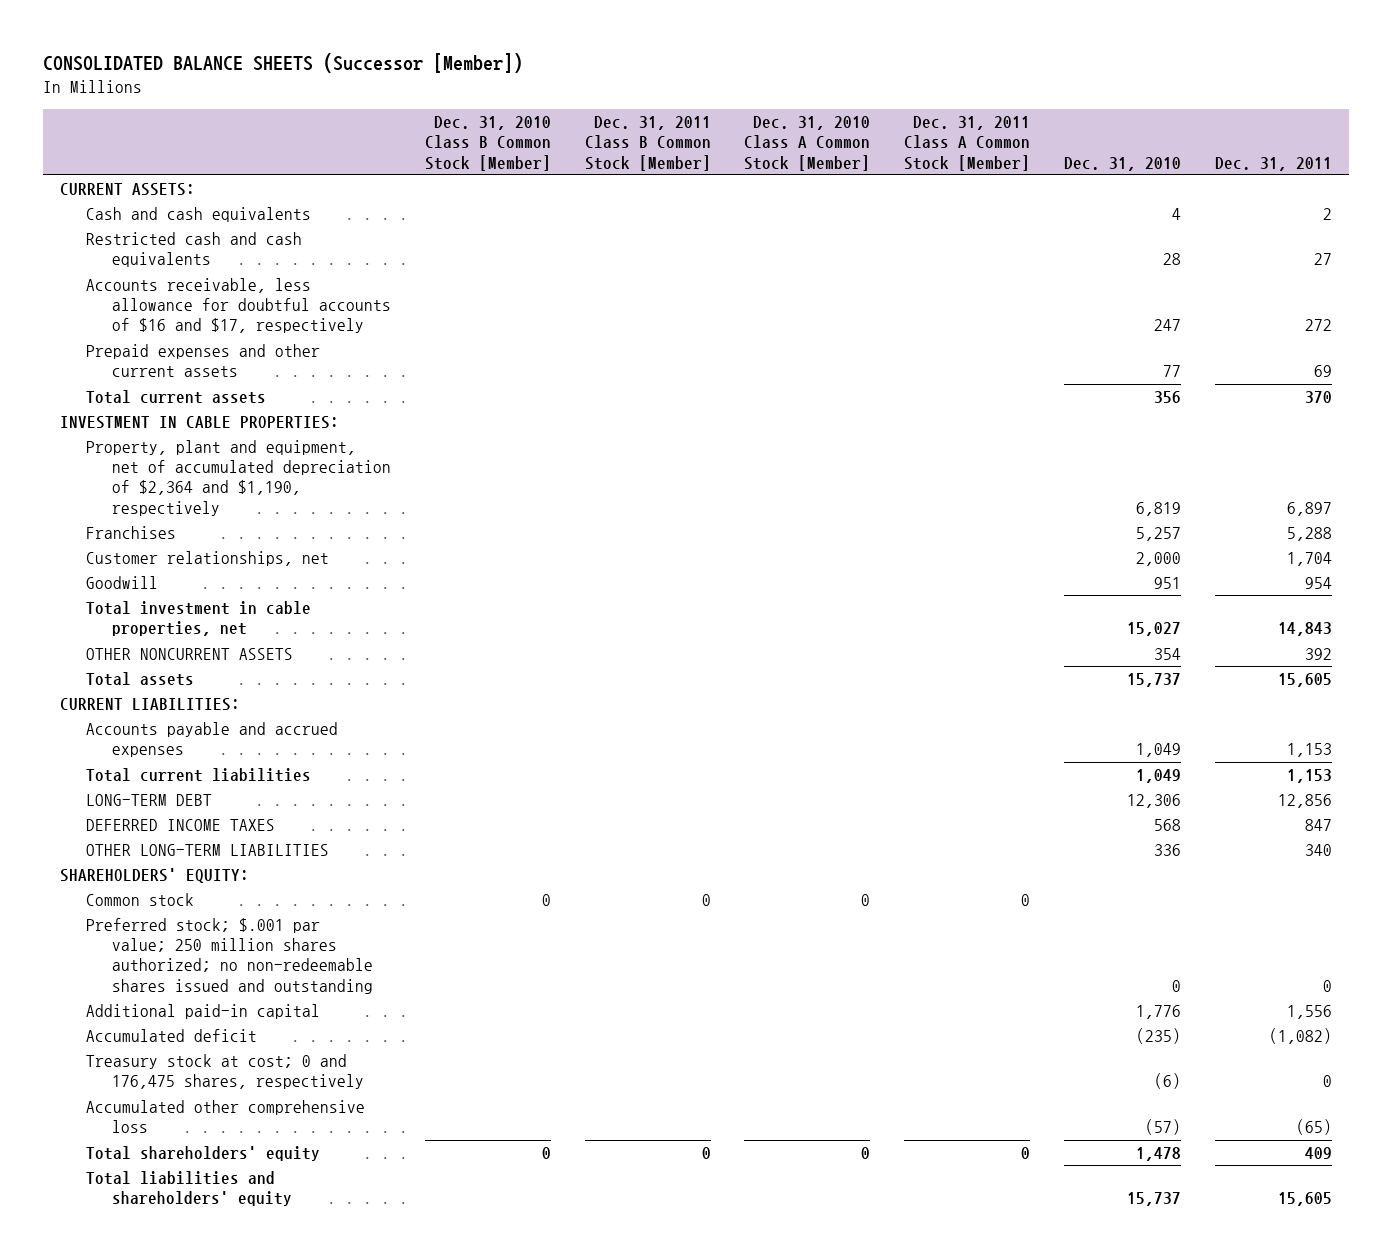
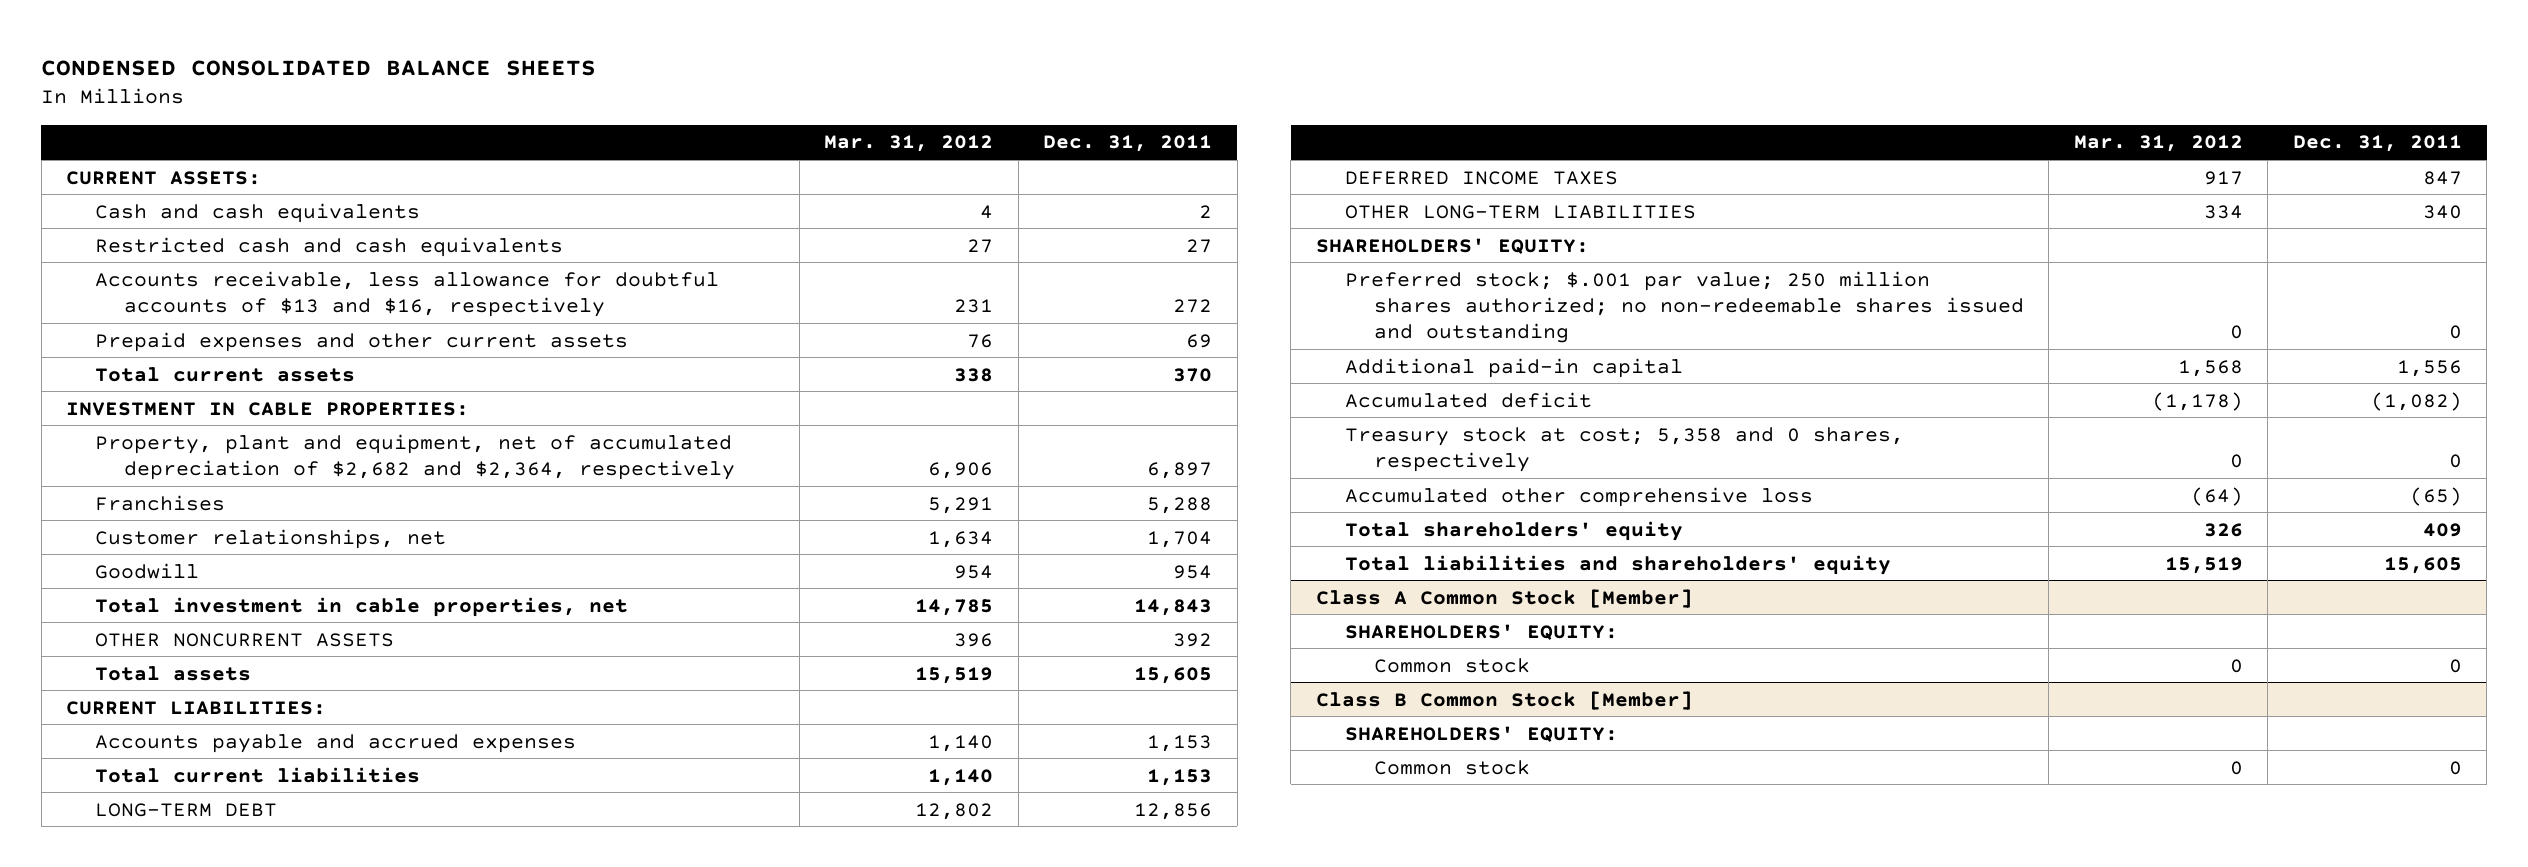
- CONSOLIDATED BALANCE SHEETS (Successor [Member])
+ CONDENSED CONSOLIDATED BALANCE SHEETS
- | Dec. 31, 2010 Class B Common Stock [Member] | Dec. 31, 2011 Class B Common Stock [Member] | Dec. 31, 2010 Class A Common Stock [Member] | Dec. 31, 2011 Class A Common Stock [Member] | Dec. 31, 2010 | Dec. 31, 2011
+ | Mar. 31, 2012 | Dec. 31, 2011
- Accounts receivable, less allowance for doubtful accounts of $16 and $17, respectively | | | | | 247 | 272
+ Accounts receivable, less allowance for doubtful accounts of $13 and $16, respectively | 231 | 272
- Property, plant and equipment, net of accumulated depreciation of $2,364 and $1,190, respectively | | | | | 6,819 | 6,897
+ Property, plant and equipment, net of accumulated depreciation of $2,682 and $2,364, respectively | 6,906 | 6,897
- Common stock | 0 | 0 | 0 | 0 | |
- Treasury stock at cost; 0 and 176,475 shares, respectively | | | | | (6) | 0
+ Treasury stock at cost; 5,358 and 0 shares, respectively | 0 | 0
+ Class A Common Stock [Member]
+ SHAREHOLDERS' EQUITY:
+ Common stock | 0 | 0
+ Class B Common Stock [Member]
+ SHAREHOLDERS' EQUITY:
+ Common stock | 0 | 0

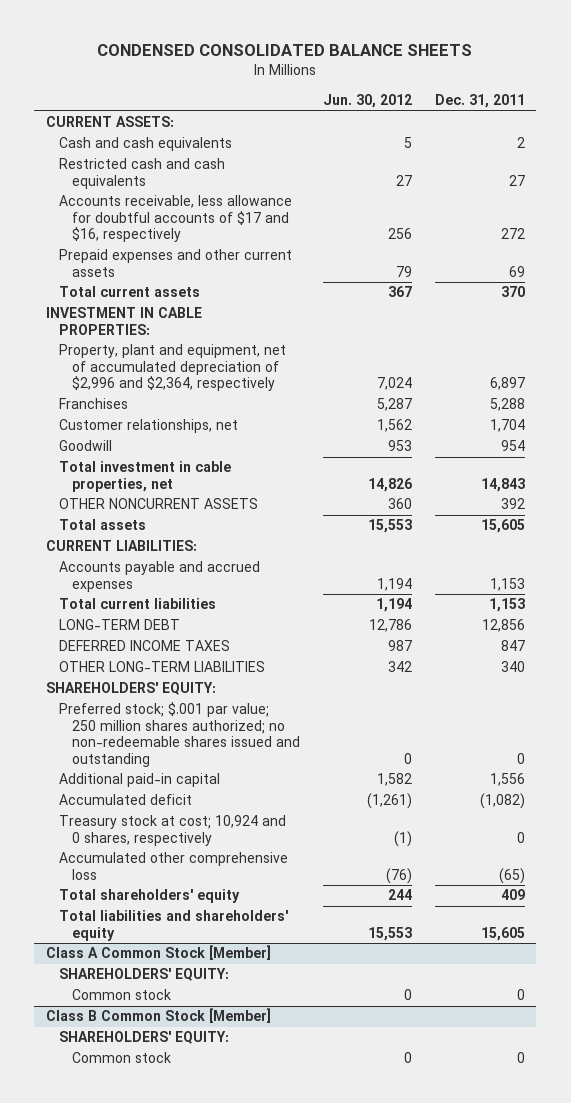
- | Mar. 31, 2012 | Dec. 31, 2011
+ | Jun. 30, 2012 | Dec. 31, 2011
- Accounts receivable, less allowance for doubtful accounts of $13 and $16, respectively | 231 | 272
+ Accounts receivable, less allowance for doubtful accounts of $17 and $16, respectively | 256 | 272
- Property, plant and equipment, net of accumulated depreciation of $2,682 and $2,364, respectively | 6,906 | 6,897
+ Property, plant and equipment, net of accumulated depreciation of $2,996 and $2,364, respectively | 7,024 | 6,897
- Treasury stock at cost; 5,358 and 0 shares, respectively | 0 | 0
+ Treasury stock at cost; 10,924 and 0 shares, respectively | (1) | 0

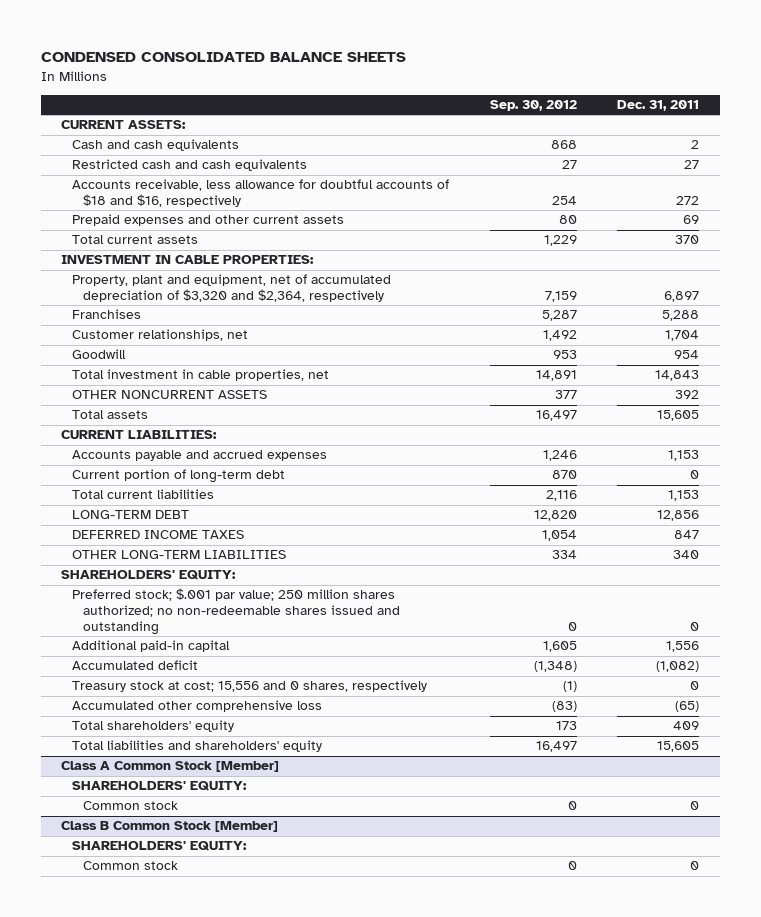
- | Jun. 30, 2012 | Dec. 31, 2011
+ | Sep. 30, 2012 | Dec. 31, 2011
- Accounts receivable, less allowance for doubtful accounts of $17 and $16, respectively | 256 | 272
+ Accounts receivable, less allowance for doubtful accounts of $18 and $16, respectively | 254 | 272
- Property, plant and equipment, net of accumulated depreciation of $2,996 and $2,364, respectively | 7,024 | 6,897
+ Property, plant and equipment, net of accumulated depreciation of $3,320 and $2,364, respectively | 7,159 | 6,897
+ Current portion of long-term debt | 870 | 0
- Treasury stock at cost; 10,924 and 0 shares, respectively | (1) | 0
+ Treasury stock at cost; 15,556 and 0 shares, respectively | (1) | 0

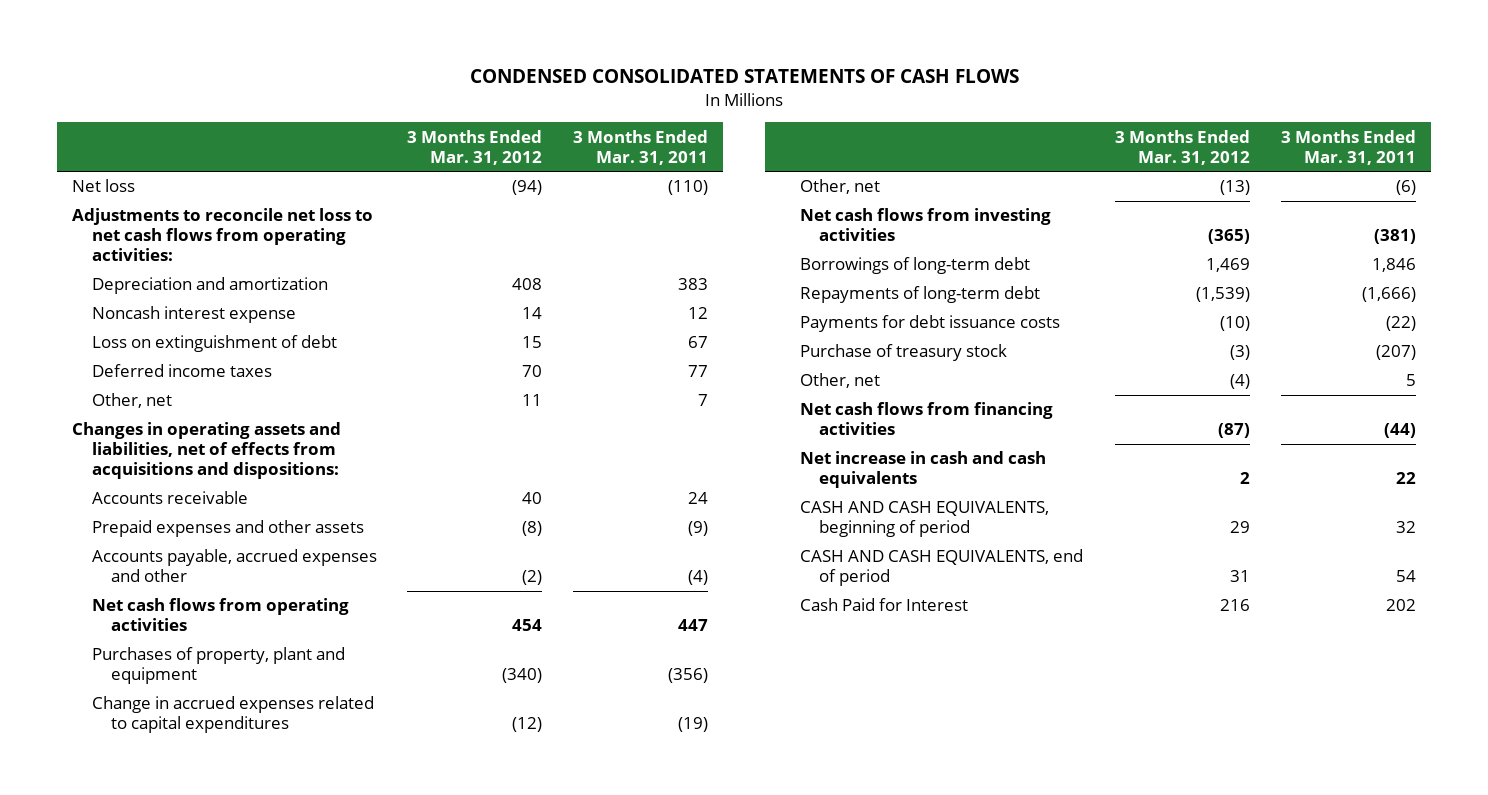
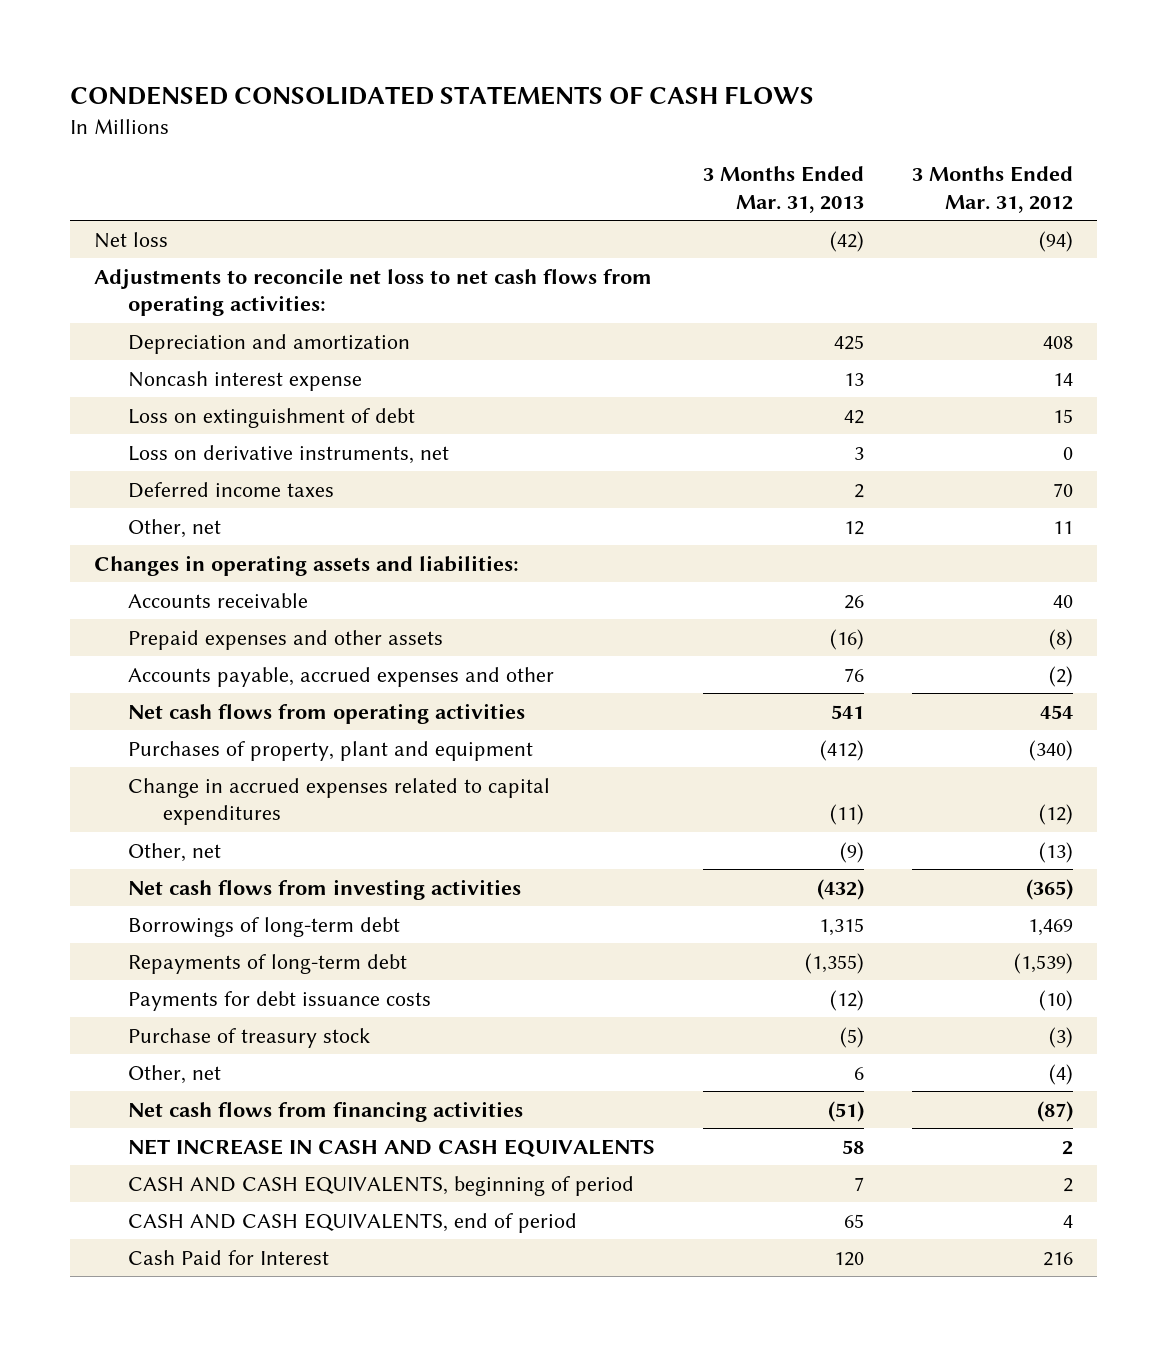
- | 3 Months Ended Mar. 31, 2012 | 3 Months Ended Mar. 31, 2011
+ | 3 Months Ended Mar. 31, 2013 | 3 Months Ended Mar. 31, 2012
+ Loss on derivative instruments, net | 3 | 0
- Changes in operating assets and liabilities, net of effects from acquisitions and dispositions:
+ Changes in operating assets and liabilities:
- Net increase in cash and cash equivalents | 2 | 22
- CASH AND CASH EQUIVALENTS, beginning of period | 29 | 32
- CASH AND CASH EQUIVALENTS, end of period | 31 | 54
+ NET INCREASE IN CASH AND CASH EQUIVALENTS | 58 | 2
+ CASH AND CASH EQUIVALENTS, beginning of period | 7 | 2
+ CASH AND CASH EQUIVALENTS, end of period | 65 | 4

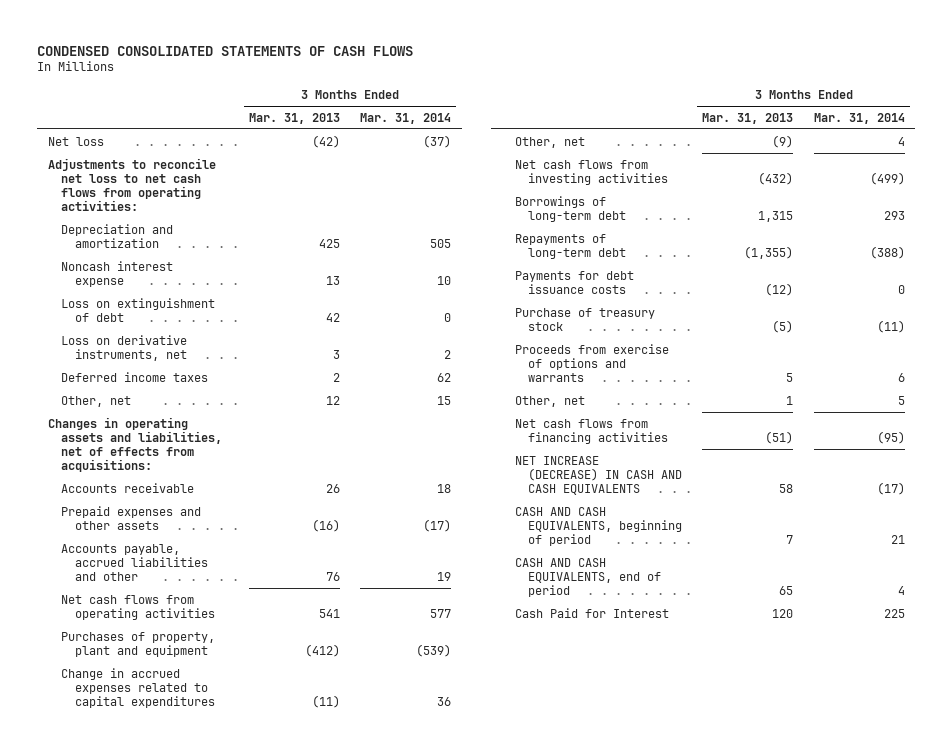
- | 3 Months Ended Mar. 31, 2013 | 3 Months Ended Mar. 31, 2012
+ | 3 Months Ended Mar. 31, 2013 | 3 Months Ended Mar. 31, 2014
- Changes in operating assets and liabilities:
+ Changes in operating assets and liabilities, net of effects from acquisitions:
- Accounts payable, accrued expenses and other | 76 | (2)
+ Accounts payable, accrued liabilities and other | 76 | 19
- Other, net | 6 | (4)
+ Proceeds from exercise of options and warrants | 5 | 6
+ Other, net | 1 | 5
- NET INCREASE IN CASH AND CASH EQUIVALENTS | 58 | 2
+ NET INCREASE (DECREASE) IN CASH AND CASH EQUIVALENTS | 58 | (17)

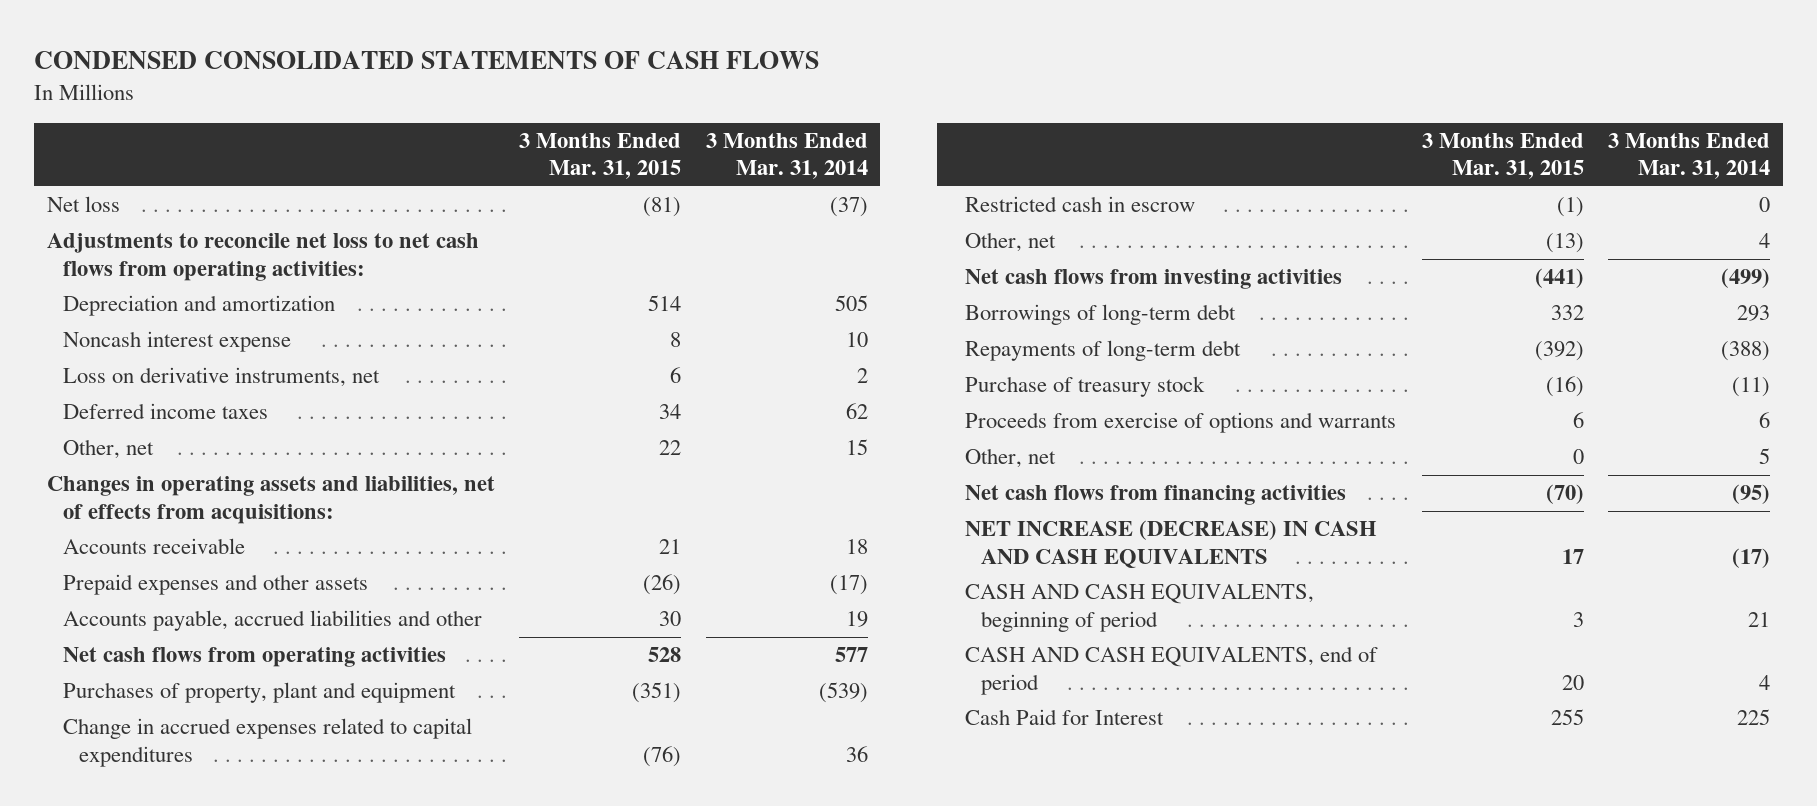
- | 3 Months Ended Mar. 31, 2013 | 3 Months Ended Mar. 31, 2014
+ | 3 Months Ended Mar. 31, 2015 | 3 Months Ended Mar. 31, 2014
- Loss on extinguishment of debt | 42 | 0
+ Restricted cash in escrow | (1) | 0
- Payments for debt issuance costs | (12) | 0

